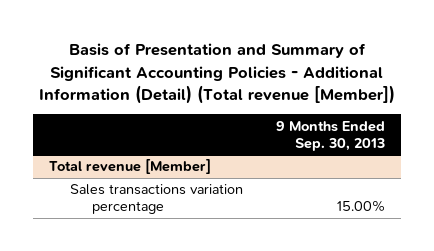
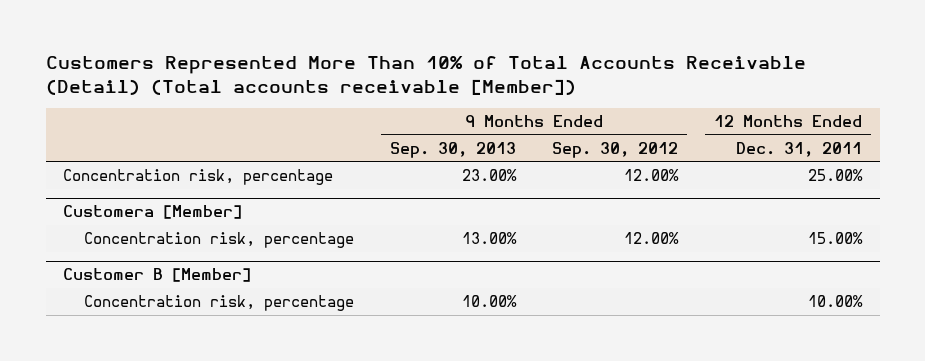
- Basis of Presentation and Summary of Significant Accounting Policies - Additional Information (Detail) (Total revenue [Member])
+ Customers Represented More Than 10% of Total Accounts Receivable (Detail) (Total accounts receivable [Member])
- | 9 Months Ended Sep. 30, 2013
+ | 9 Months Ended Sep. 30, 2013 | 9 Months Ended Sep. 30, 2012 | 12 Months Ended Dec. 31, 2011
- Total revenue [Member]
- Sales transactions variation percentage | 15.00%
+ Concentration risk, percentage | 23.00% | 12.00% | 25.00%
+ Customera [Member]
+ Concentration risk, percentage | 13.00% | 12.00% | 15.00%
+ Customer B [Member]
+ Concentration risk, percentage | 10.00% | | 10.00%

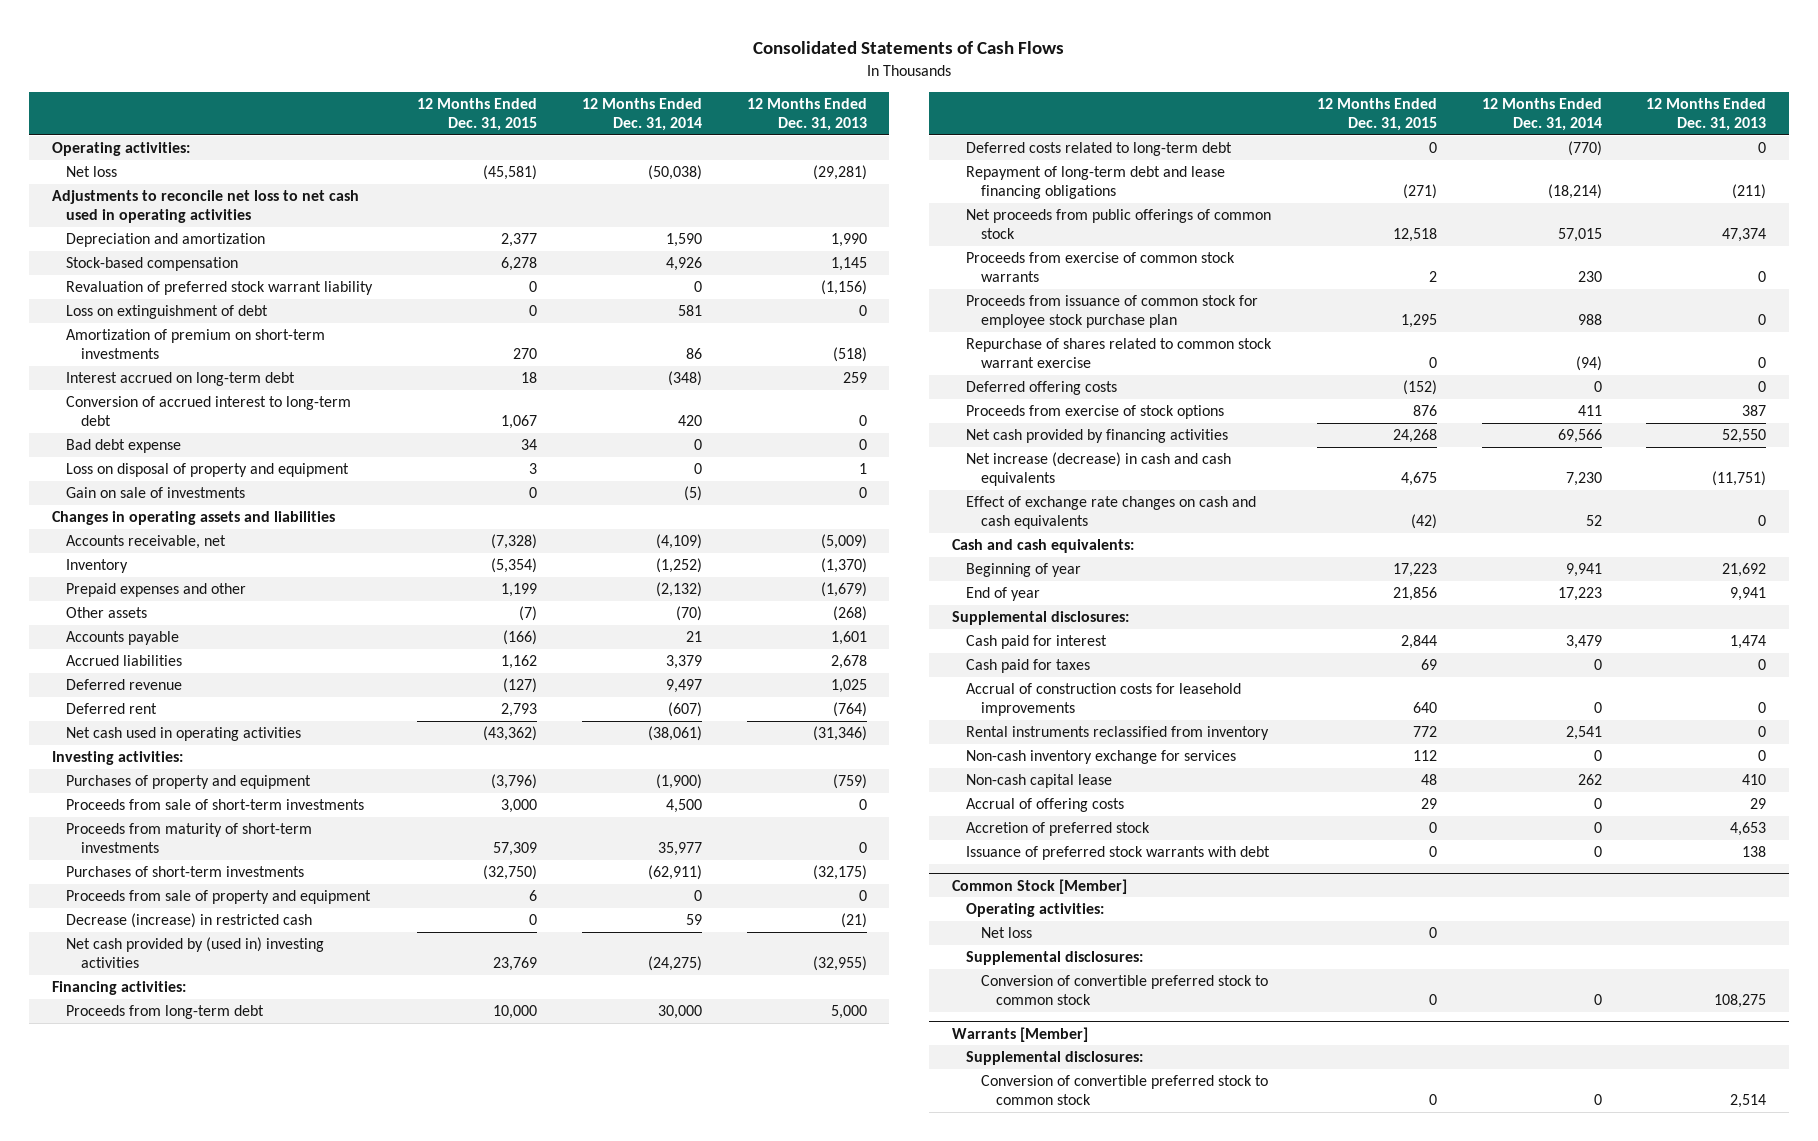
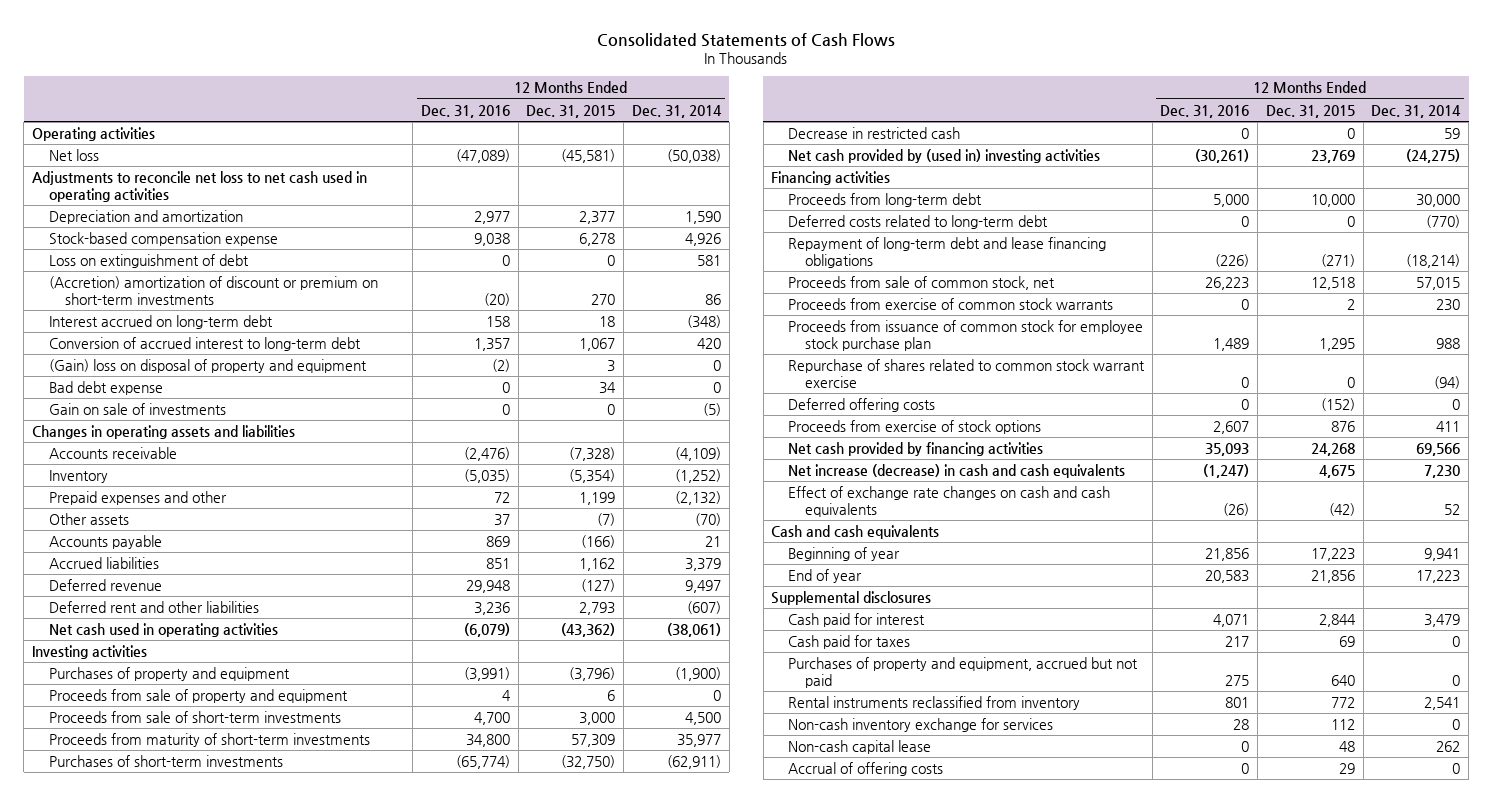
- | 12 Months Ended Dec. 31, 2015 | 12 Months Ended Dec. 31, 2014 | 12 Months Ended Dec. 31, 2013
+ | 12 Months Ended Dec. 31, 2016 | 12 Months Ended Dec. 31, 2015 | 12 Months Ended Dec. 31, 2014
- Operating activities:
+ Operating activities
- Stock-based compensation | 6,278 | 4,926 | 1,145
- Revaluation of preferred stock warrant liability | 0 | 0 | (1,156)
+ Stock-based compensation expense | 9,038 | 6,278 | 4,926
- Amortization of premium on short-term investments | 270 | 86 | (518)
+ (Accretion) amortization of discount or premium on short-term investments | (20) | 270 | 86
+ (Gain) loss on disposal of property and equipment | (2) | 3 | 0
- Loss on disposal of property and equipment | 3 | 0 | 1
- Accounts receivable, net | (7,328) | (4,109) | (5,009)
+ Accounts receivable | (2,476) | (7,328) | (4,109)
- Deferred rent | 2,793 | (607) | (764)
+ Deferred rent and other liabilities | 3,236 | 2,793 | (607)
- Investing activities:
+ Investing activities
moved up: Proceeds from sale of property and equipment | 4 | 6 | 0
- Decrease (increase) in restricted cash | 0 | 59 | (21)
+ Decrease in restricted cash | 0 | 0 | 59
- Financing activities:
+ Financing activities
- Net proceeds from public offerings of common stock | 12,518 | 57,015 | 47,374
+ Proceeds from sale of common stock, net | 26,223 | 12,518 | 57,015
- Cash and cash equivalents:
+ Cash and cash equivalents
- Supplemental disclosures:
+ Supplemental disclosures
- Accrual of construction costs for leasehold improvements | 640 | 0 | 0
+ Purchases of property and equipment, accrued but not paid | 275 | 640 | 0
- Accretion of preferred stock | 0 | 0 | 4,653
- Issuance of preferred stock warrants with debt | 0 | 0 | 138
- Common Stock [Member]
- Operating activities:
- Net loss | 0 | |
- Supplemental disclosures:
- Conversion of convertible preferred stock to common stock | 0 | 0 | 108,275
- Warrants [Member]
- Supplemental disclosures:
- Conversion of convertible preferred stock to common stock | 0 | 0 | 2,514

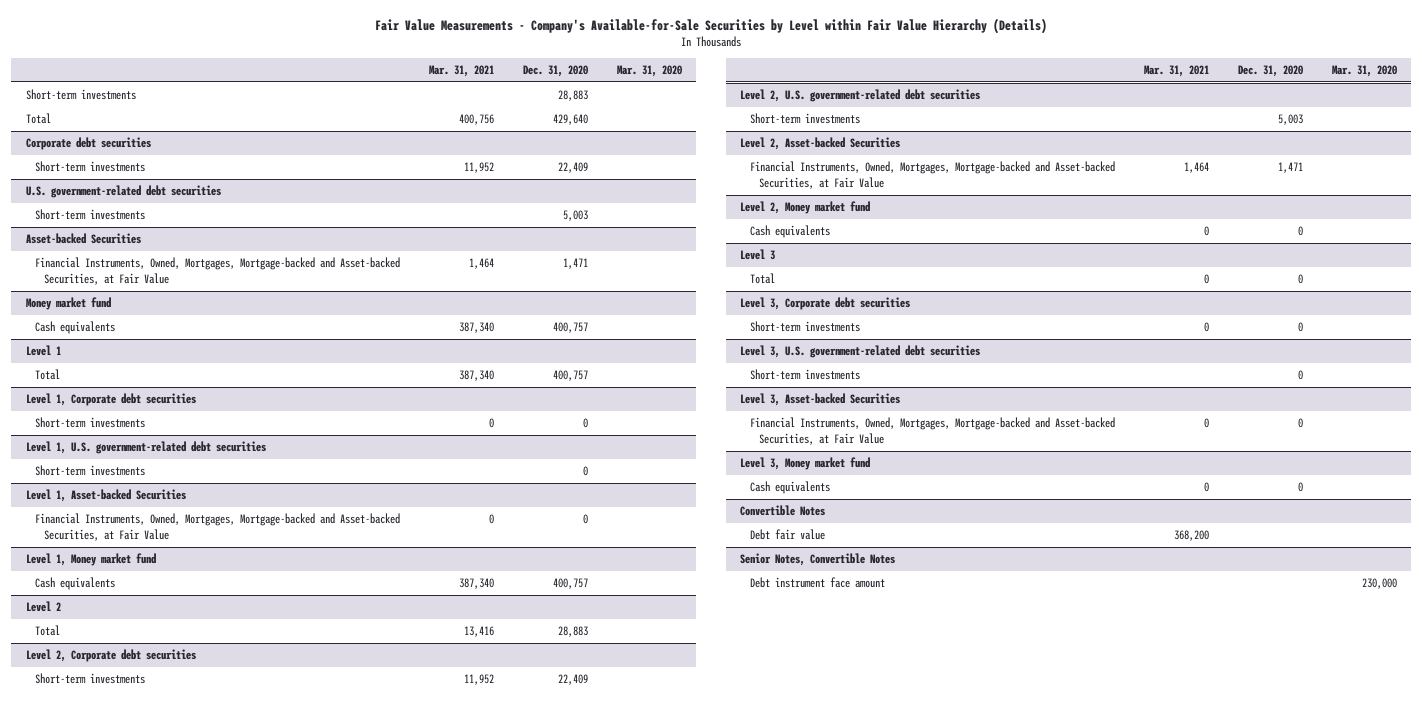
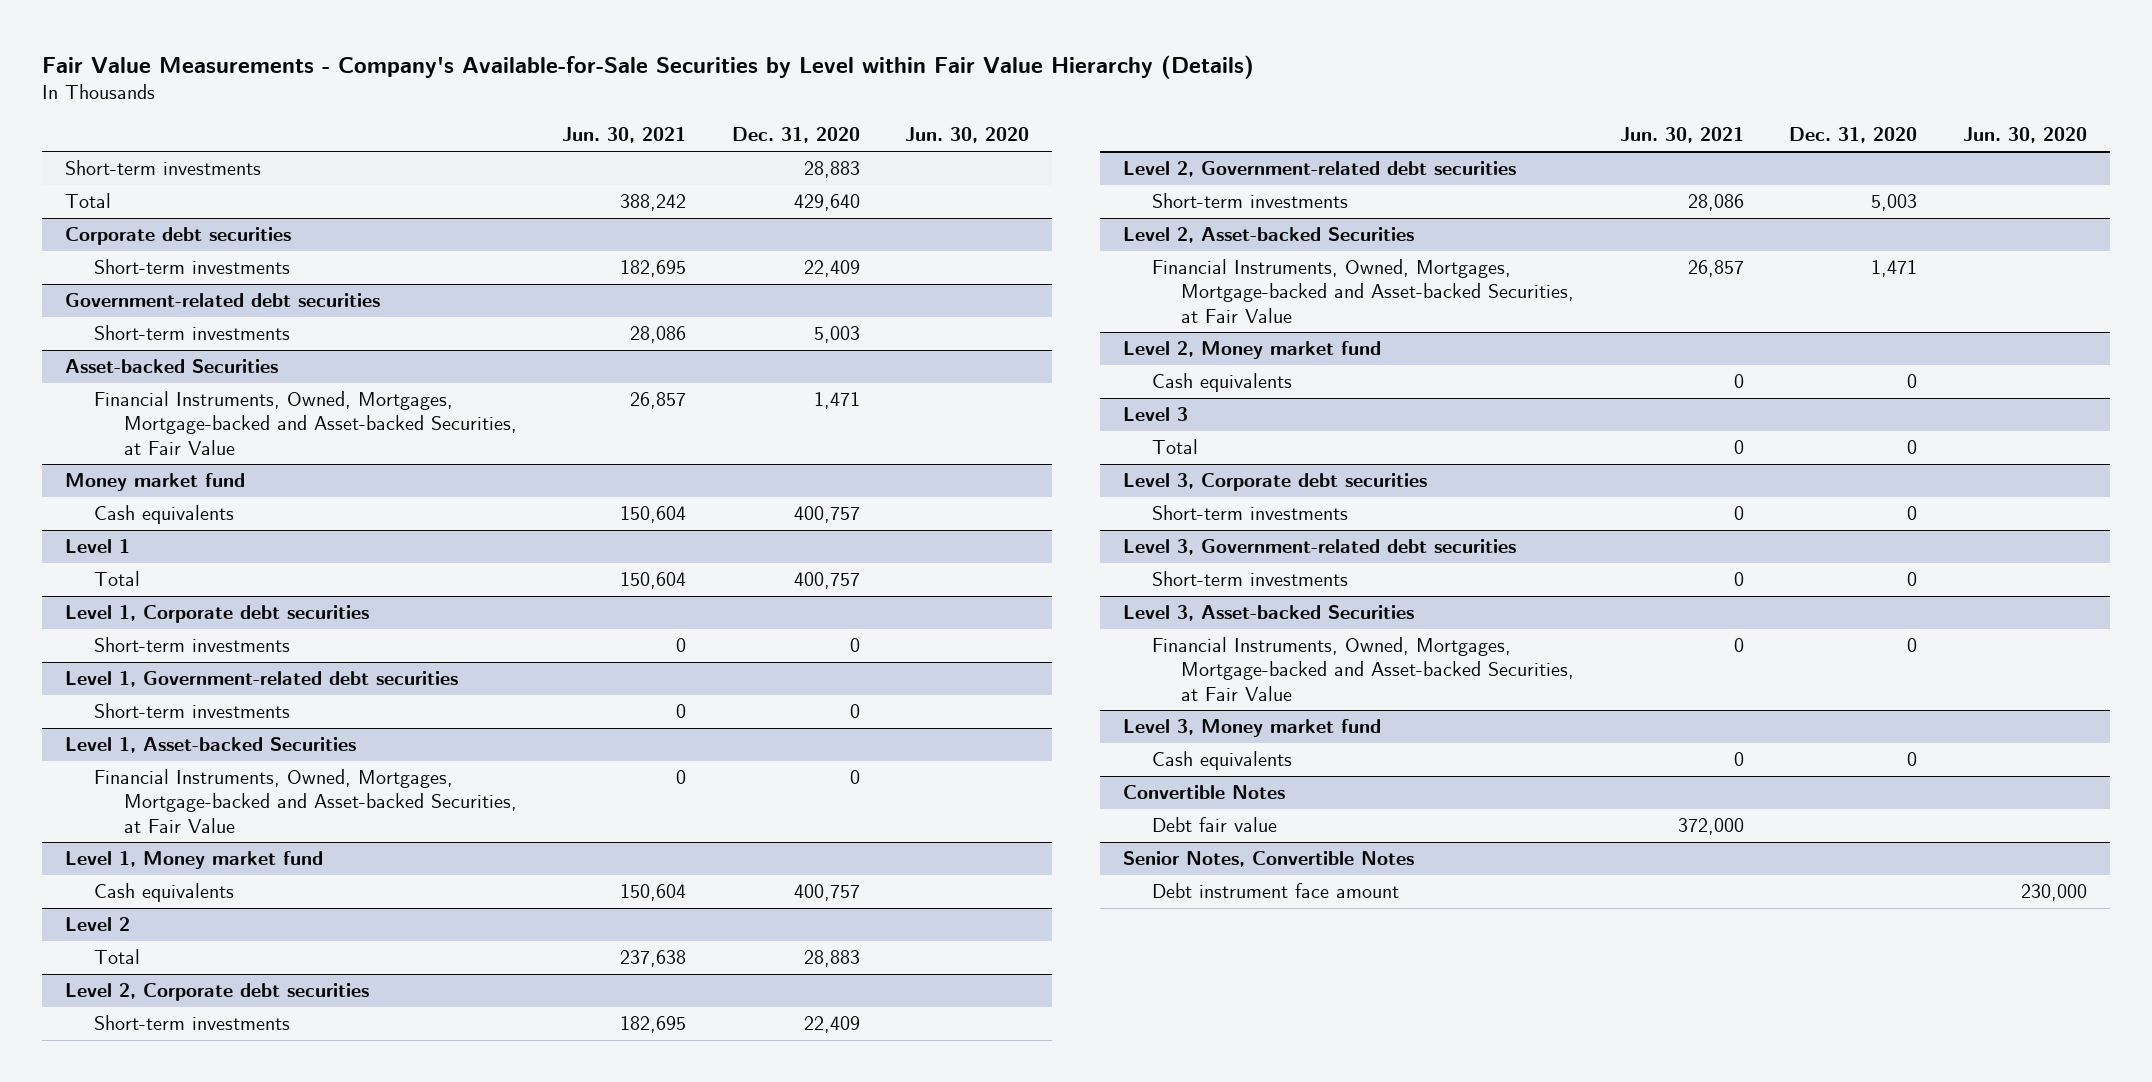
- | Mar. 31, 2021 | Dec. 31, 2020 | Mar. 31, 2020
+ | Jun. 30, 2021 | Dec. 31, 2020 | Jun. 30, 2020
- U.S. government-related debt securities
+ Government-related debt securities
- Level 1, U.S. government-related debt securities
+ Level 1, Government-related debt securities
- Level 2, U.S. government-related debt securities
+ Level 2, Government-related debt securities
- Level 3, U.S. government-related debt securities
+ Level 3, Government-related debt securities

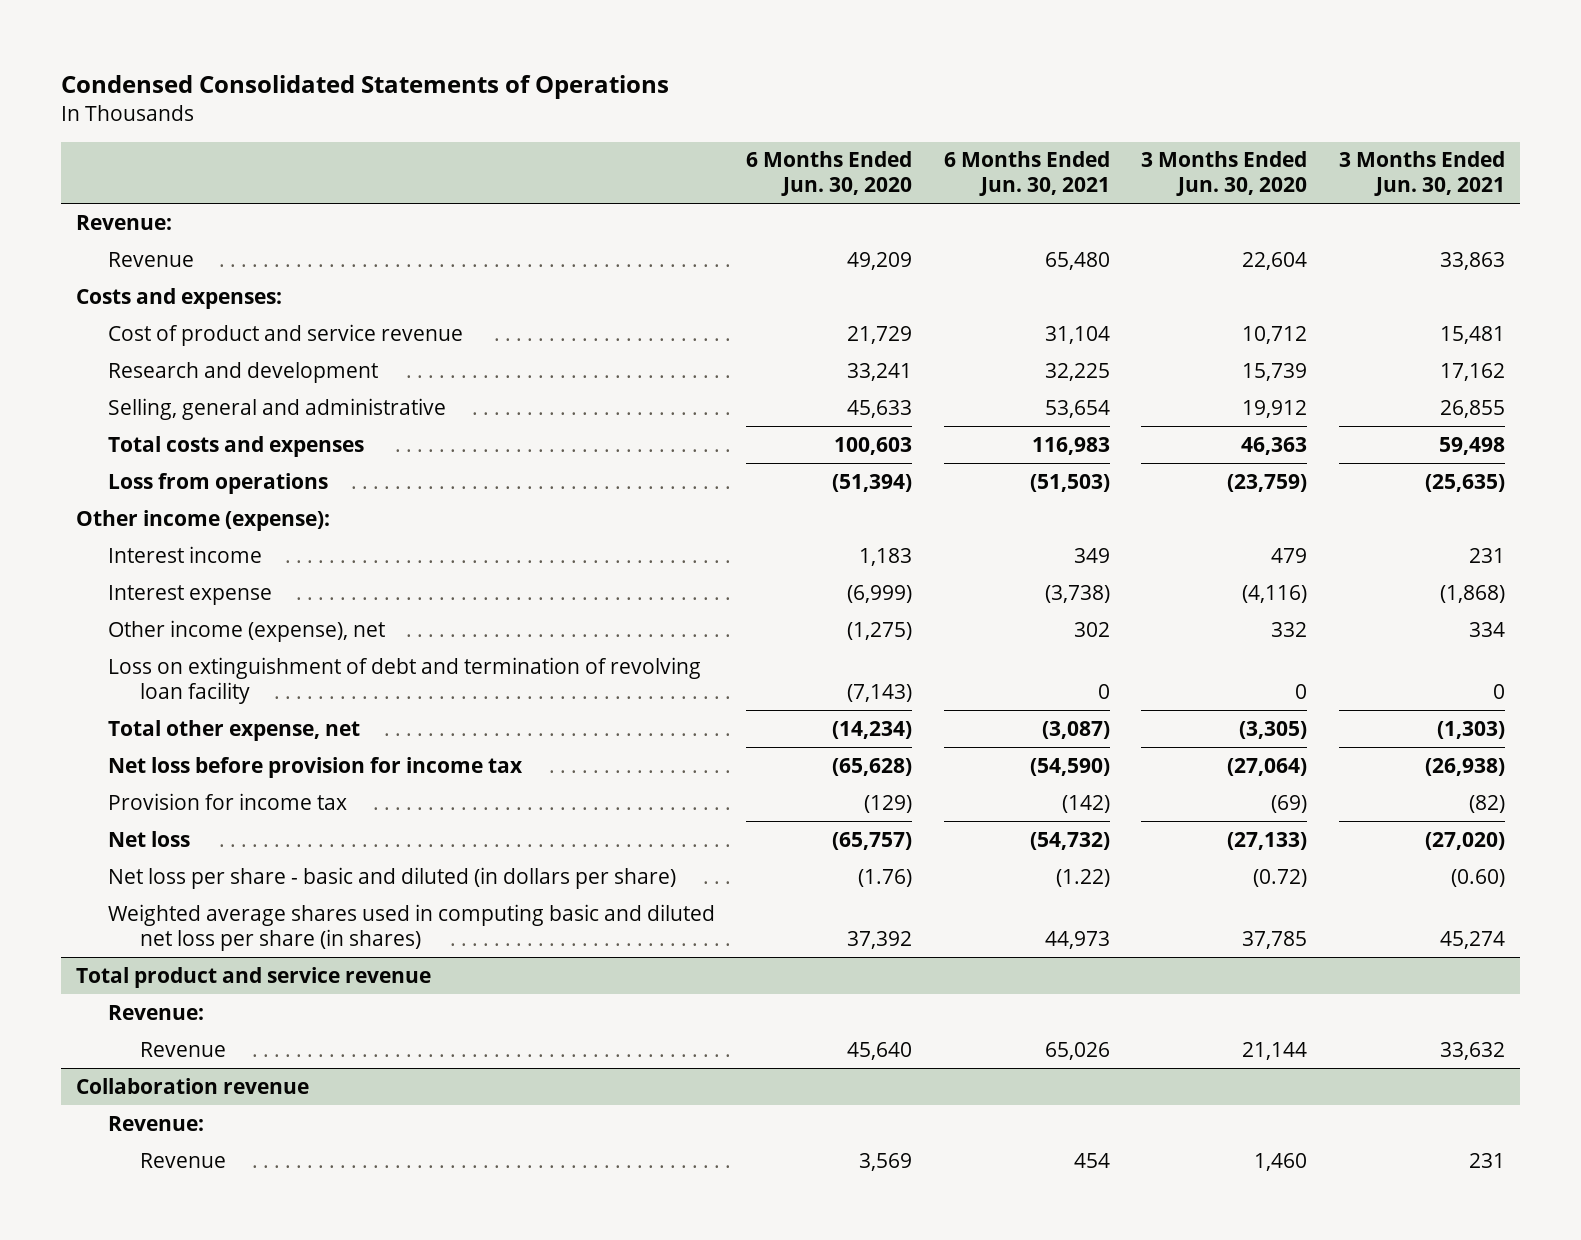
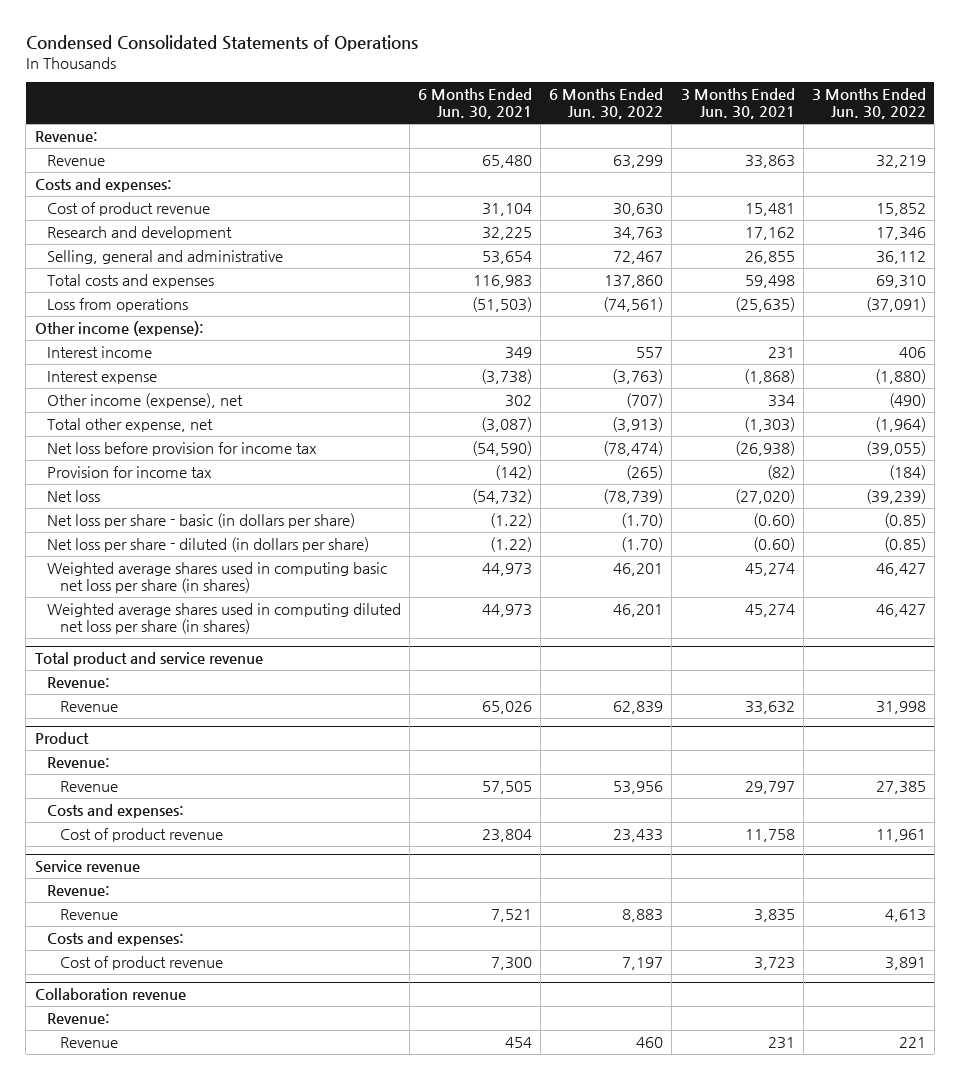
- | 6 Months Ended Jun. 30, 2020 | 6 Months Ended Jun. 30, 2021 | 3 Months Ended Jun. 30, 2020 | 3 Months Ended Jun. 30, 2021
+ | 6 Months Ended Jun. 30, 2021 | 6 Months Ended Jun. 30, 2022 | 3 Months Ended Jun. 30, 2021 | 3 Months Ended Jun. 30, 2022
- Cost of product and service revenue | 21,729 | 31,104 | 10,712 | 15,481
+ Cost of product revenue | 31,104 | 30,630 | 15,481 | 15,852
- Loss on extinguishment of debt and termination of revolving loan facility | (7,143) | 0 | 0 | 0
- Net loss per share - basic and diluted (in dollars per share) | (1.76) | (1.22) | (0.72) | (0.60)
- Weighted average shares used in computing basic and diluted net loss per share (in shares) | 37,392 | 44,973 | 37,785 | 45,274
+ Net loss per share - basic (in dollars per share) | (1.22) | (1.70) | (0.60) | (0.85)
+ Net loss per share - diluted (in dollars per share) | (1.22) | (1.70) | (0.60) | (0.85)
+ Weighted average shares used in computing basic net loss per share (in shares) | 44,973 | 46,201 | 45,274 | 46,427
+ Weighted average shares used in computing diluted net loss per share (in shares) | 44,973 | 46,201 | 45,274 | 46,427
+ Product
+ Revenue:
+ Revenue | 57,505 | 53,956 | 29,797 | 27,385
+ Costs and expenses:
+ Cost of product revenue | 23,804 | 23,433 | 11,758 | 11,961
+ Service revenue
+ Revenue:
+ Revenue | 7,521 | 8,883 | 3,835 | 4,613
+ Costs and expenses:
+ Cost of product revenue | 7,300 | 7,197 | 3,723 | 3,891

